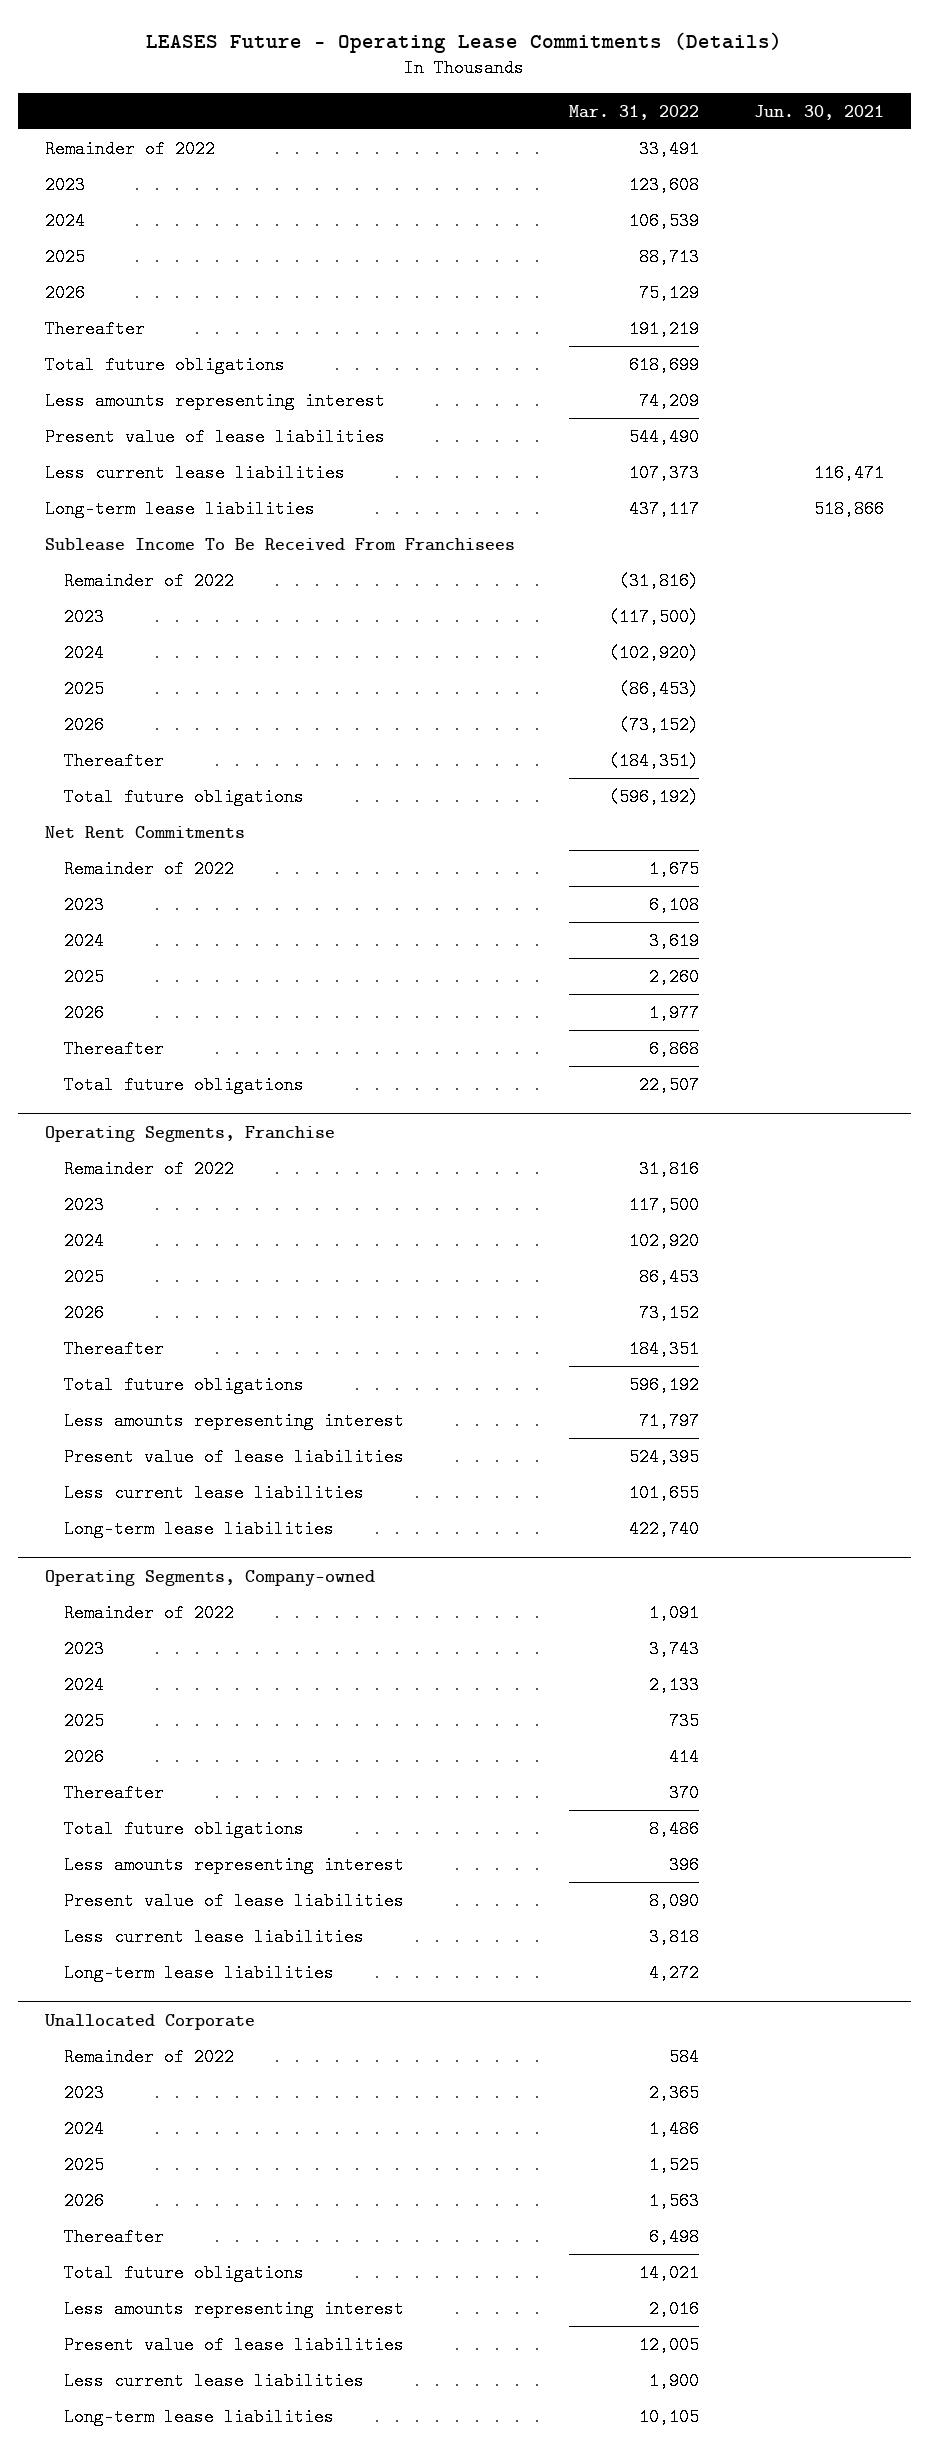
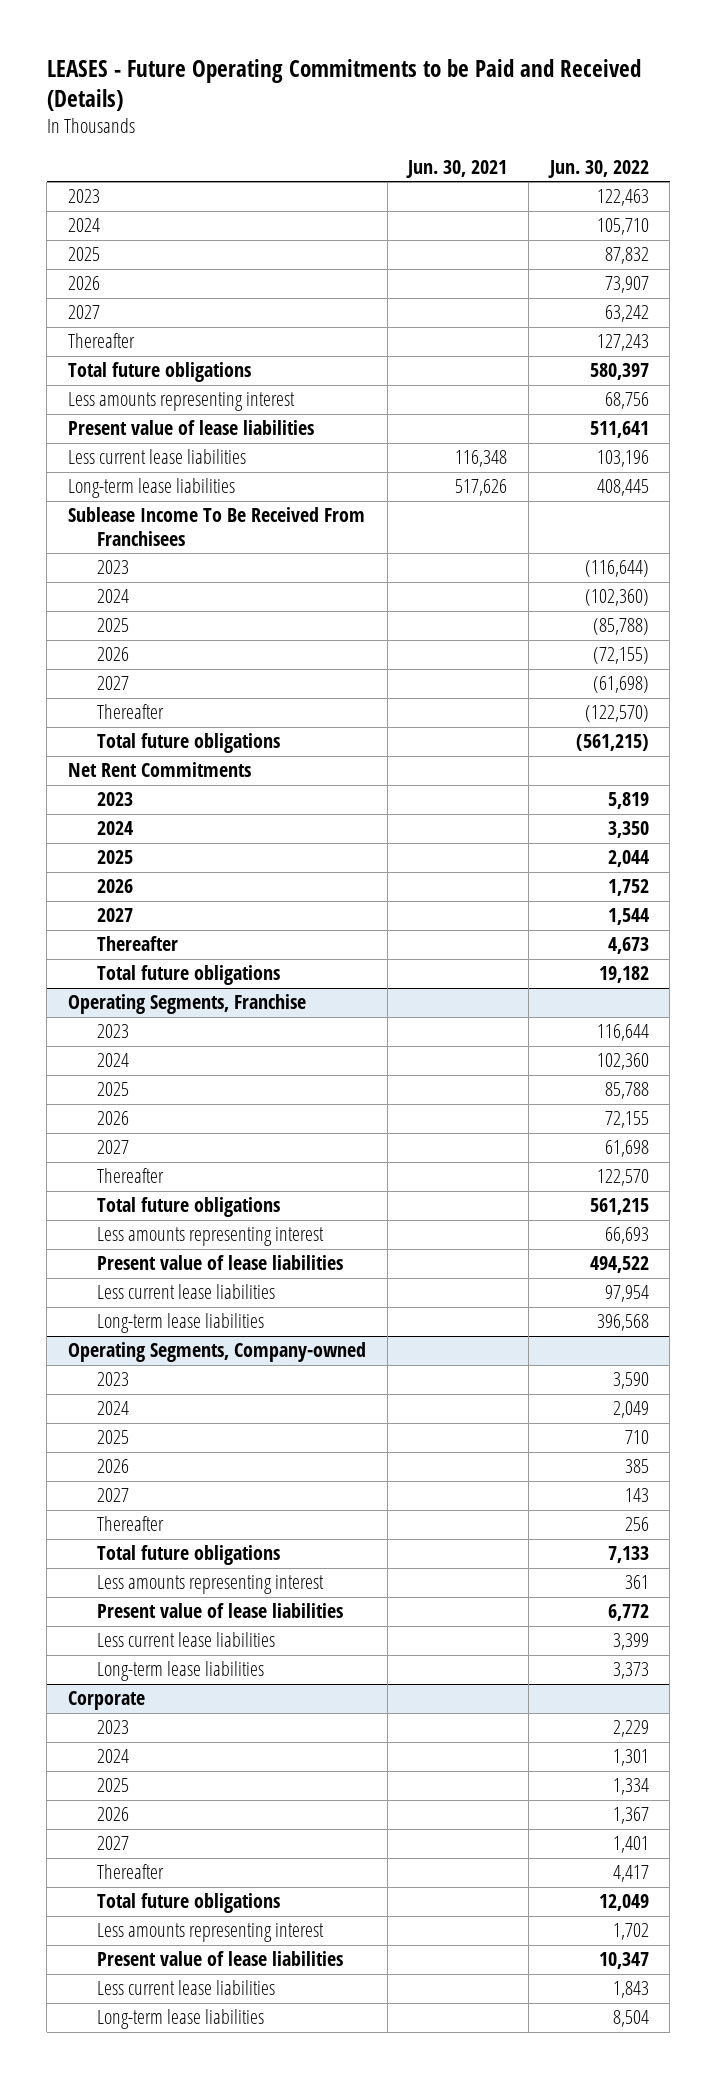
- LEASES Future - Operating Lease Commitments (Details)
+ LEASES - Future Operating Commitments to be Paid and Received (Details)
- | Mar. 31, 2022 | Jun. 30, 2021
+ | Jun. 30, 2021 | Jun. 30, 2022
- Remainder of 2022 | 33,491 |
+ 2027 | | 63,242
- Less current lease liabilities | 107,373 | 116,471
- Long-term lease liabilities | 437,117 | 518,866
+ Less current lease liabilities | 116,348 | 103,196
+ Long-term lease liabilities | 517,626 | 408,445
- Remainder of 2022 | (31,816) |
+ 2027 | | (61,698)
- Remainder of 2022 | 1,675 |
+ 2027 | | 1,544
@ Operating Segments, Franchise
- Remainder of 2022 | 31,816 |
+ 2027 | | 61,698
@ Operating Segments, Company-owned
- Remainder of 2022 | 1,091 |
+ 2027 | | 143
- Unallocated Corporate
- Remainder of 2022 | 584 |
+ Corporate
+ 2027 | | 1,401

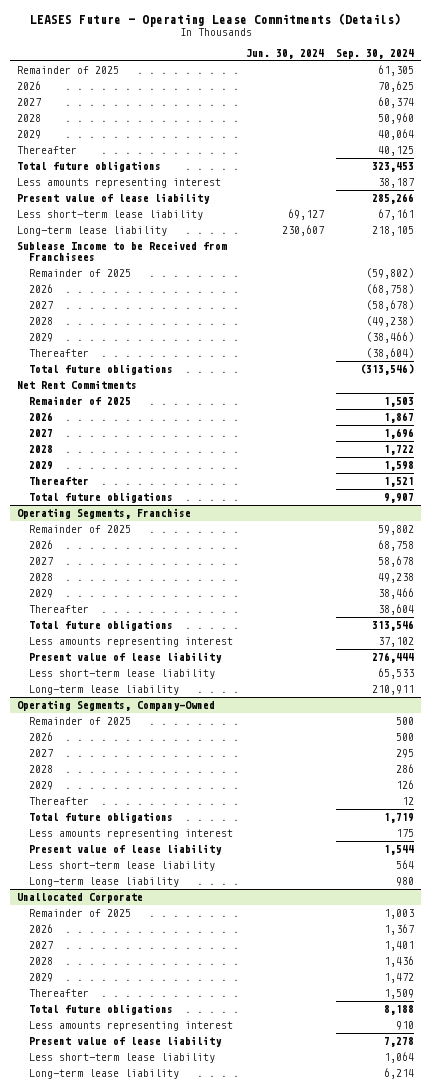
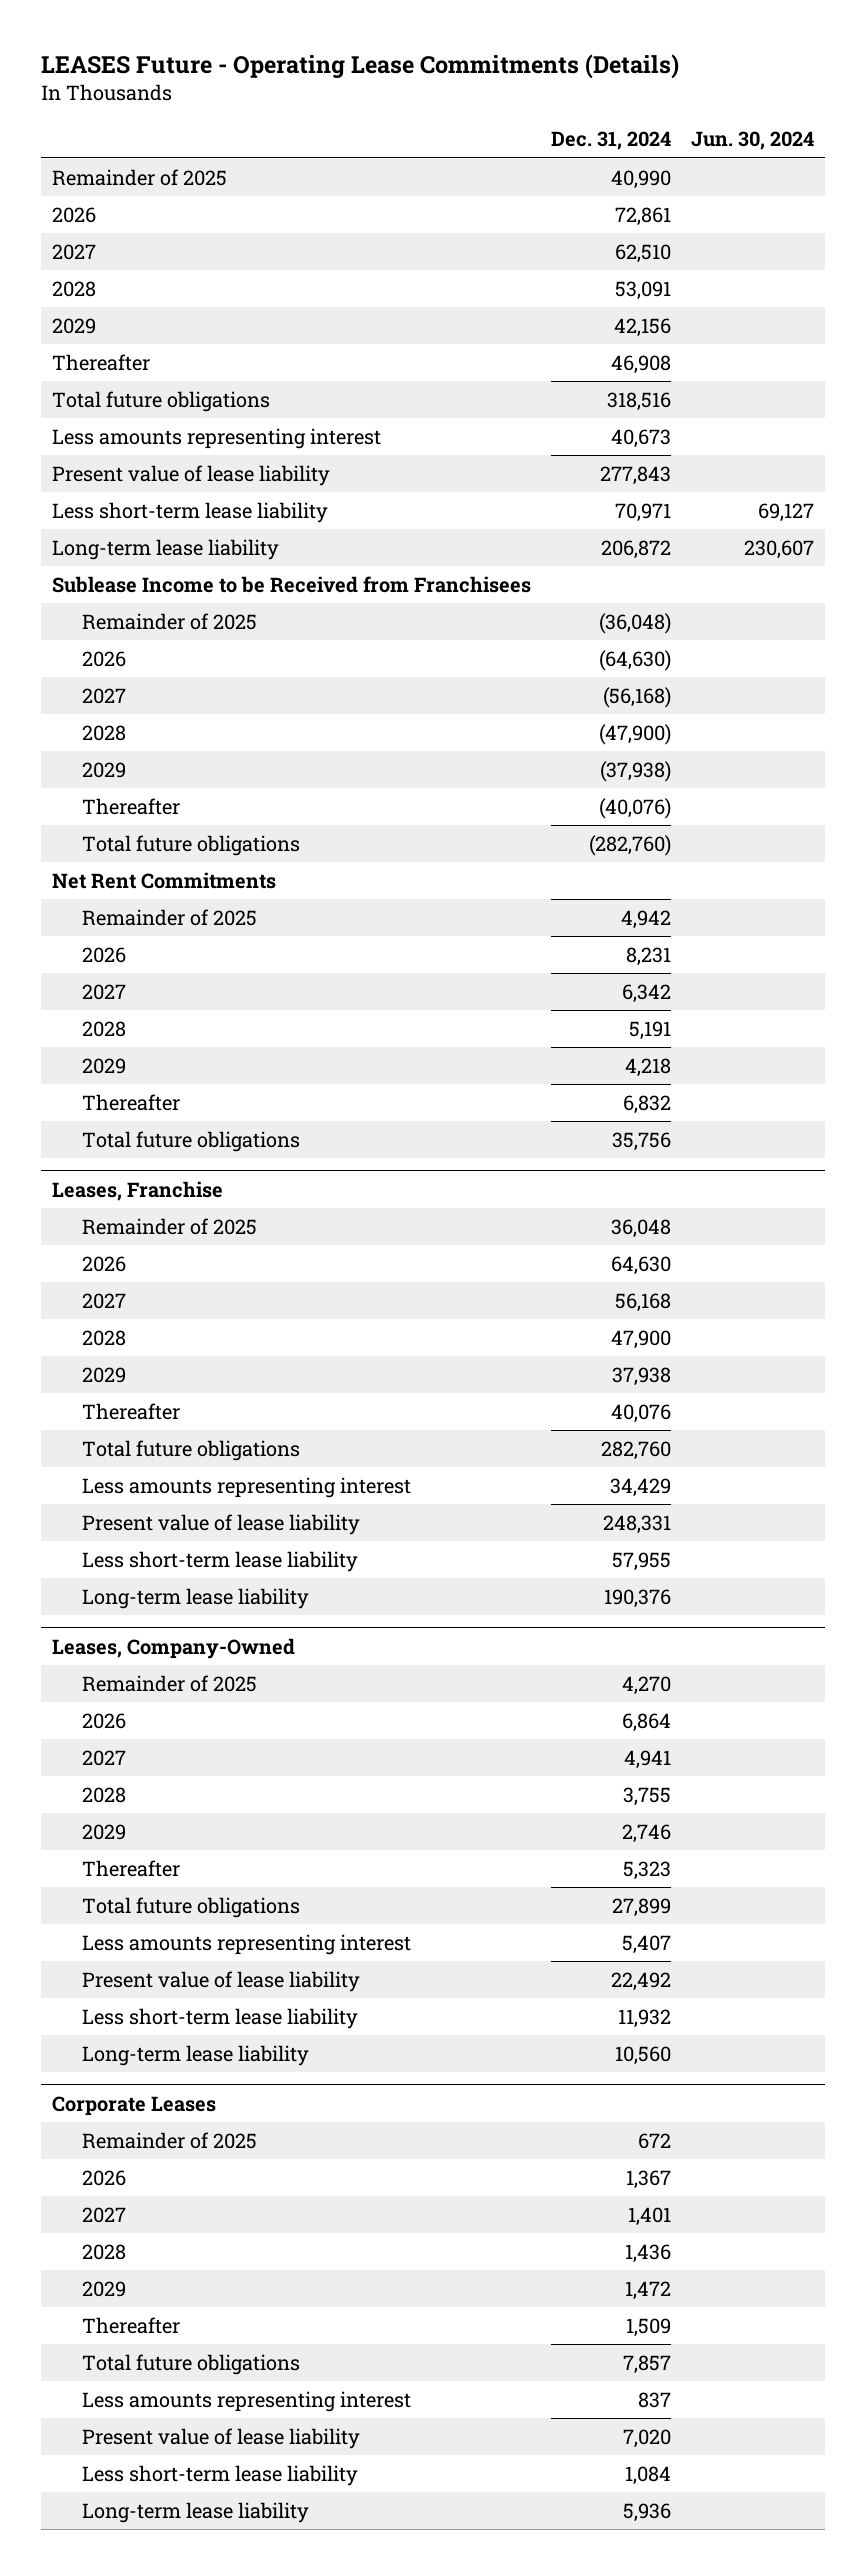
- | Jun. 30, 2024 | Sep. 30, 2024
+ | Dec. 31, 2024 | Jun. 30, 2024
- Operating Segments, Franchise
- Remainder of 2025 | | 59,802
- 2026 | | 68,758
- 2027 | | 58,678
- 2028 | | 49,238
- 2029 | | 38,466
- Thereafter | | 38,604
- Total future obligations | | 313,546
- Less amounts representing interest | | 37,102
- Present value of lease liability | | 276,444
- Less short-term lease liability | | 65,533
- Long-term lease liability | | 210,911
- Operating Segments, Company-Owned
- Remainder of 2025 | | 500
- 2026 | | 500
- 2027 | | 295
- 2028 | | 286
- 2029 | | 126
- Thereafter | | 12
- Total future obligations | | 1,719
- Less amounts representing interest | | 175
- Present value of lease liability | | 1,544
- Less short-term lease liability | | 564
- Long-term lease liability | | 980
- Unallocated Corporate
+ Leases, Franchise
+ Remainder of 2025 | 36,048 |
+ 2026 | 64,630 |
+ 2027 | 56,168 |
+ 2028 | 47,900 |
+ 2029 | 37,938 |
+ Thereafter | 40,076 |
+ Total future obligations | 282,760 |
+ Less amounts representing interest | 34,429 |
+ Present value of lease liability | 248,331 |
+ Less short-term lease liability | 57,955 |
+ Long-term lease liability | 190,376 |
+ Leases, Company-Owned
+ Remainder of 2025 | 4,270 |
+ 2026 | 6,864 |
+ 2027 | 4,941 |
+ 2028 | 3,755 |
+ 2029 | 2,746 |
+ Thereafter | 5,323 |
+ Total future obligations | 27,899 |
+ Less amounts representing interest | 5,407 |
+ Present value of lease liability | 22,492 |
+ Less short-term lease liability | 11,932 |
+ Long-term lease liability | 10,560 |
+ Corporate Leases

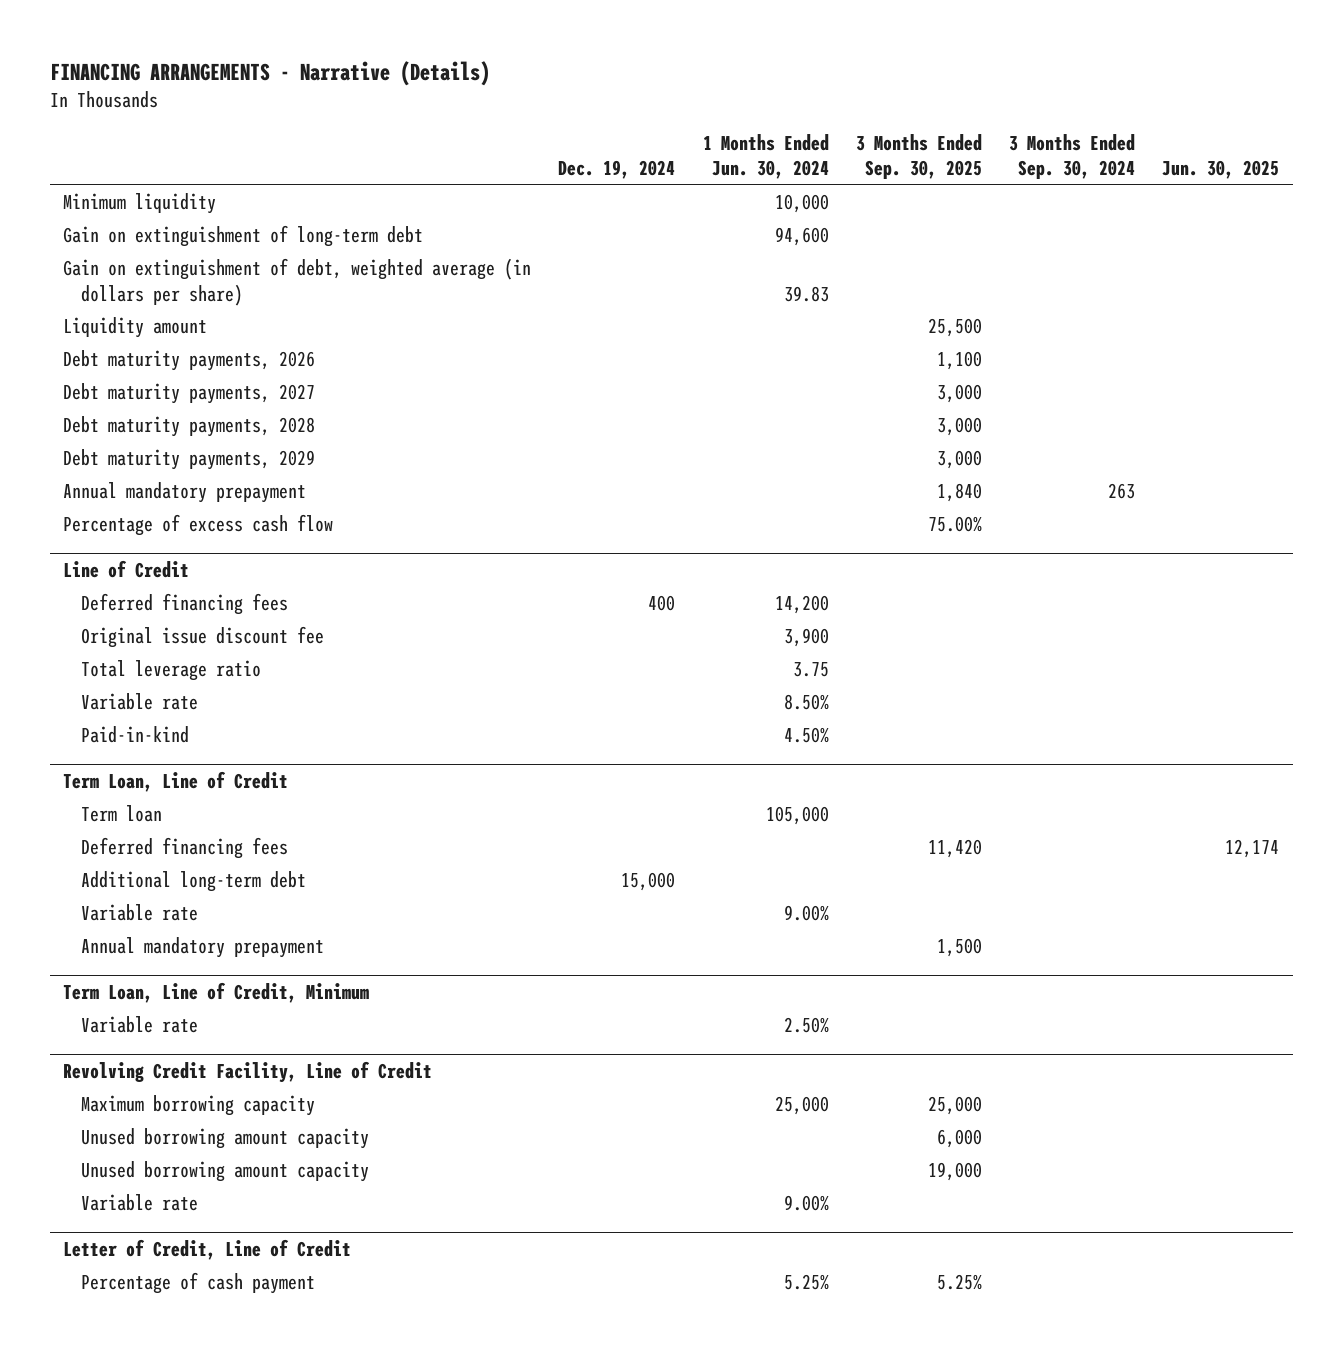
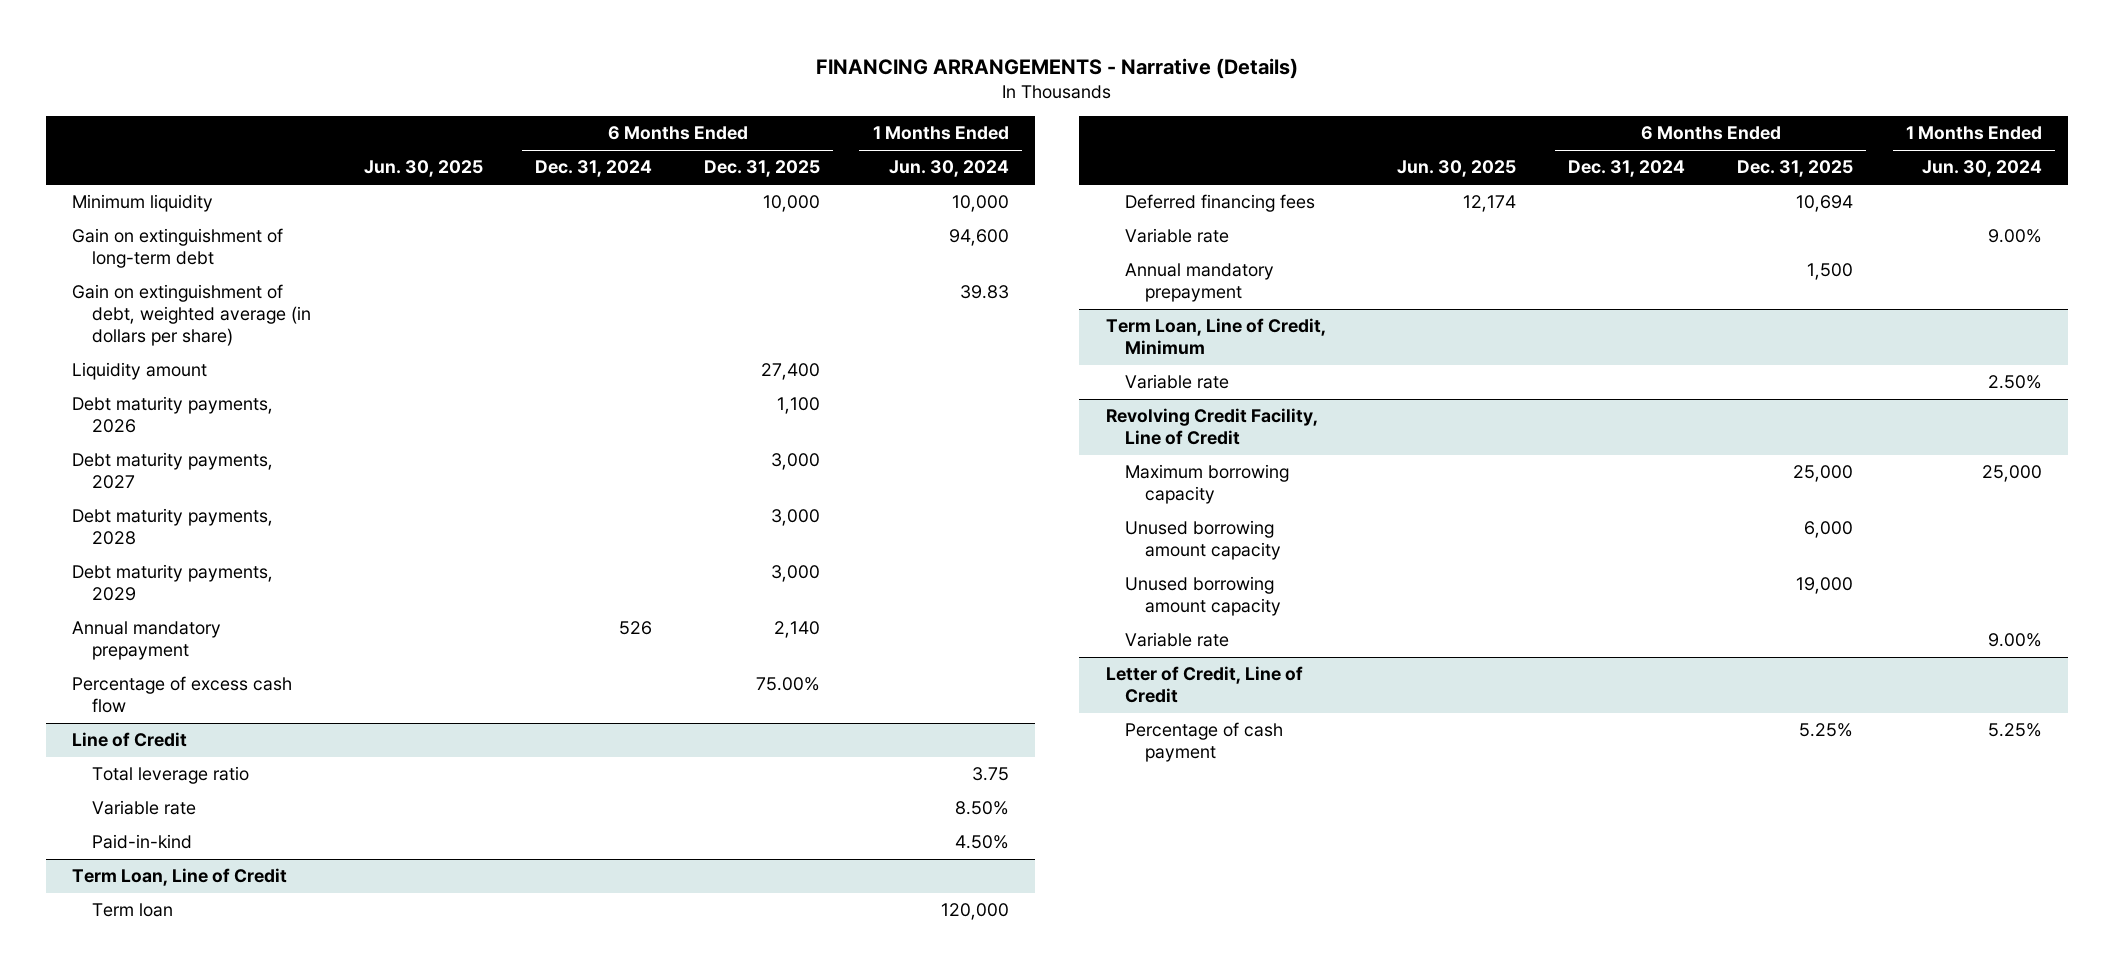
- | Dec. 19, 2024 | 1 Months Ended Jun. 30, 2024 | 3 Months Ended Sep. 30, 2025 | 3 Months Ended Sep. 30, 2024 | Jun. 30, 2025
+ | Jun. 30, 2025 | 6 Months Ended Dec. 31, 2024 | 6 Months Ended Dec. 31, 2025 | 1 Months Ended Jun. 30, 2024
@ Line of Credit
- Deferred financing fees | 400 | 14,200 | | |
- Original issue discount fee | | 3,900 | | |
@ Term Loan, Line of Credit
- Term loan | | 105,000 | | |
+ Term loan | | | | 120,000
- Additional long-term debt | 15,000 | | | |

